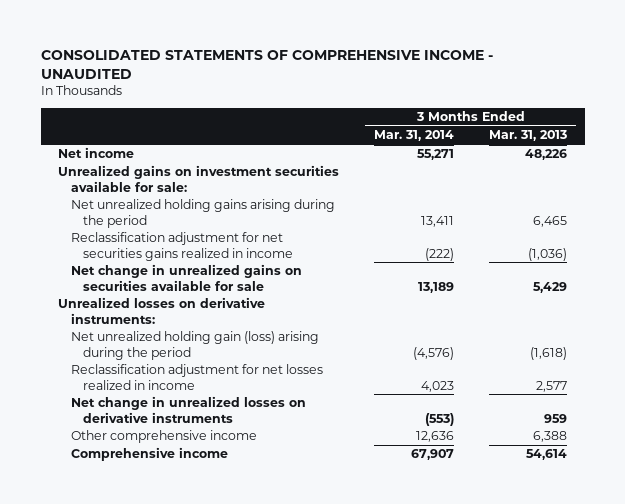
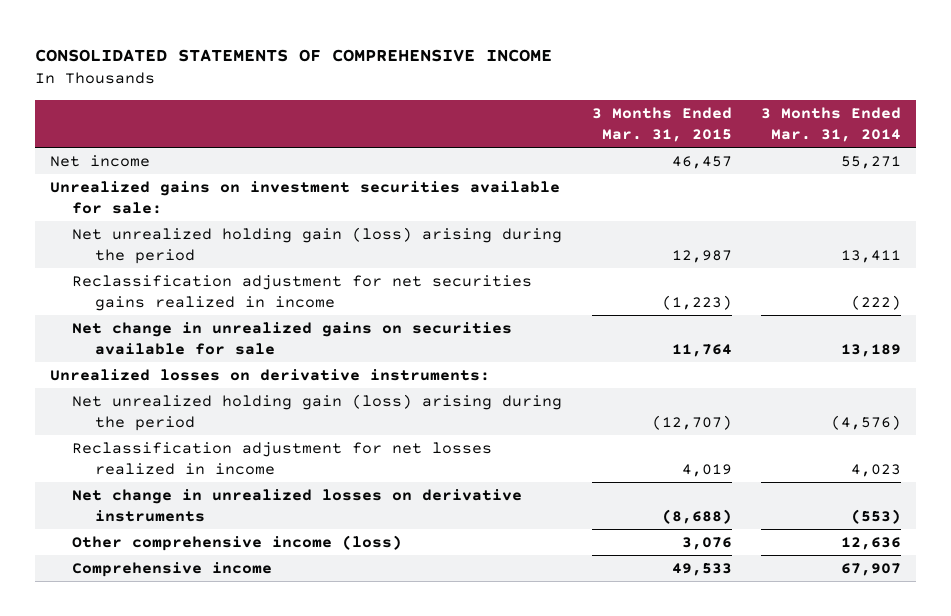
- CONSOLIDATED STATEMENTS OF COMPREHENSIVE INCOME - UNAUDITED
+ CONSOLIDATED STATEMENTS OF COMPREHENSIVE INCOME
- | 3 Months Ended Mar. 31, 2014 | 3 Months Ended Mar. 31, 2013
+ | 3 Months Ended Mar. 31, 2015 | 3 Months Ended Mar. 31, 2014
- Net unrealized holding gains arising during the period | 13,411 | 6,465
+ Net unrealized holding gain (loss) arising during the period | 12,987 | 13,411
- Other comprehensive income | 12,636 | 6,388
+ Other comprehensive income (loss) | 3,076 | 12,636

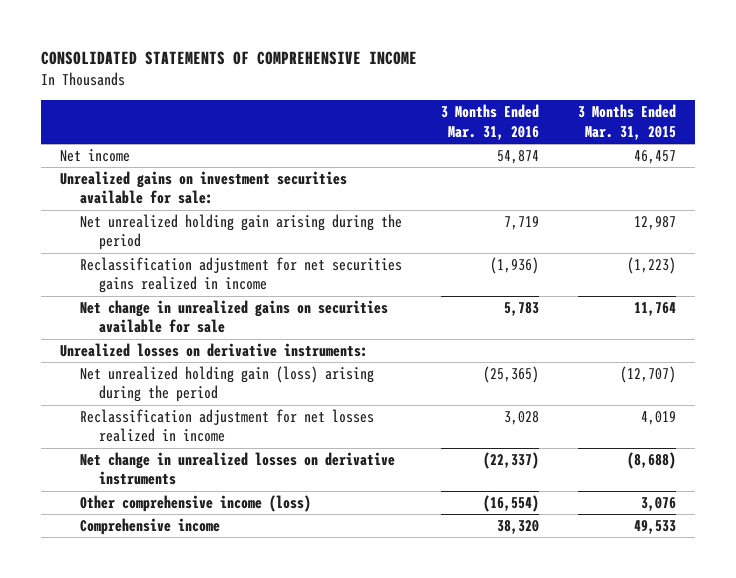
- | 3 Months Ended Mar. 31, 2015 | 3 Months Ended Mar. 31, 2014
+ | 3 Months Ended Mar. 31, 2016 | 3 Months Ended Mar. 31, 2015
- Net unrealized holding gain (loss) arising during the period | 12,987 | 13,411
+ Net unrealized holding gain arising during the period | 7,719 | 12,987

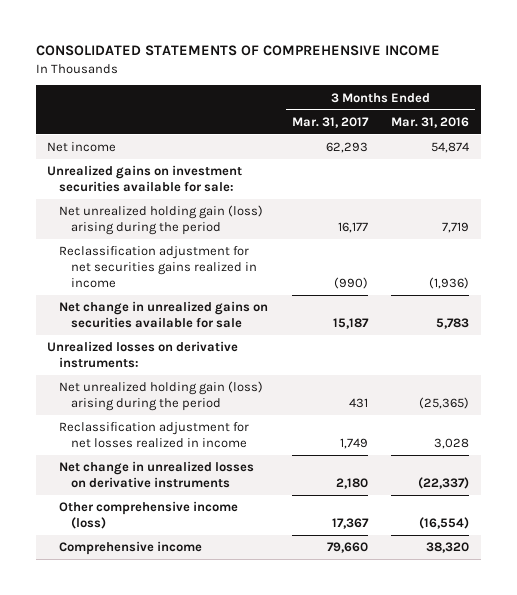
- | 3 Months Ended Mar. 31, 2016 | 3 Months Ended Mar. 31, 2015
+ | 3 Months Ended Mar. 31, 2017 | 3 Months Ended Mar. 31, 2016
- Net unrealized holding gain arising during the period | 7,719 | 12,987
+ Net unrealized holding gain (loss) arising during the period | 16,177 | 7,719

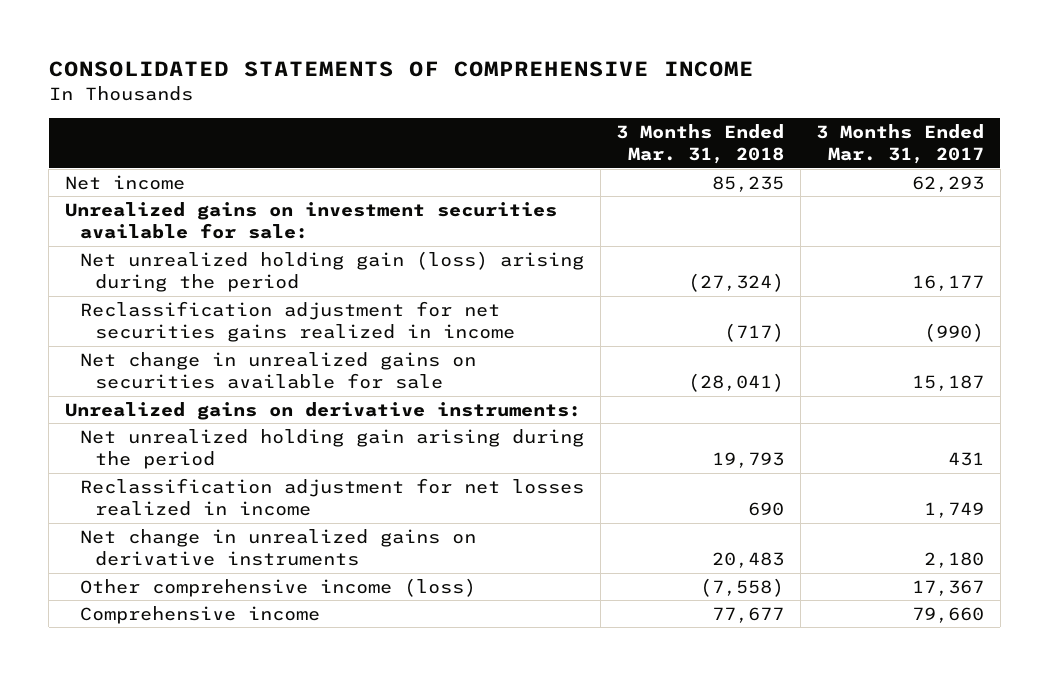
- | 3 Months Ended Mar. 31, 2017 | 3 Months Ended Mar. 31, 2016
+ | 3 Months Ended Mar. 31, 2018 | 3 Months Ended Mar. 31, 2017
- Unrealized losses on derivative instruments:
- Net unrealized holding gain (loss) arising during the period | 431 | (25,365)
+ Unrealized gains on derivative instruments:
+ Net unrealized holding gain arising during the period | 19,793 | 431
- Net change in unrealized losses on derivative instruments | 2,180 | (22,337)
+ Net change in unrealized gains on derivative instruments | 20,483 | 2,180

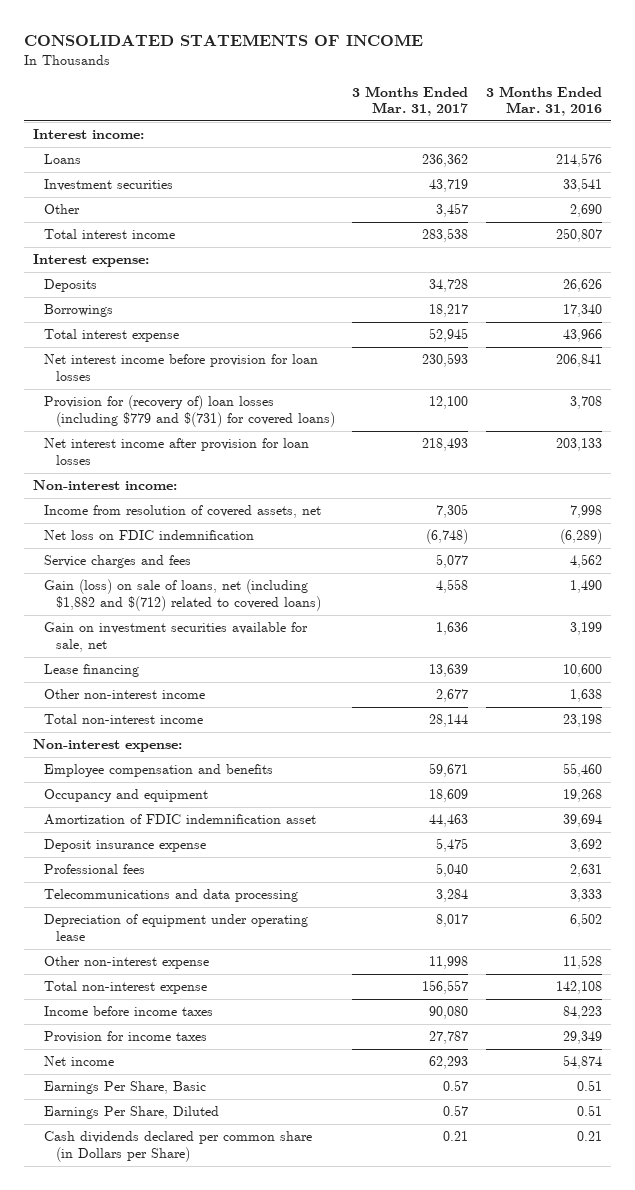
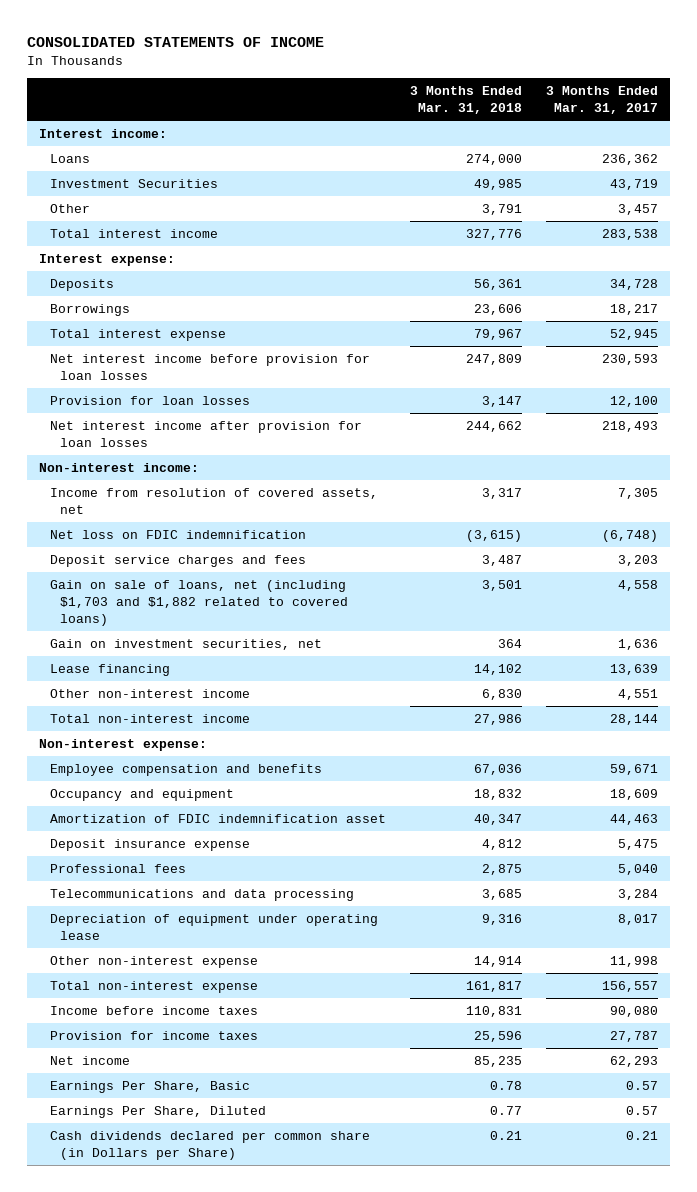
- | 3 Months Ended Mar. 31, 2017 | 3 Months Ended Mar. 31, 2016
+ | 3 Months Ended Mar. 31, 2018 | 3 Months Ended Mar. 31, 2017
- Investment securities | 43,719 | 33,541
+ Investment Securities | 49,985 | 43,719
- Provision for (recovery of) loan losses (including $779 and $(731) for covered loans) | 12,100 | 3,708
+ Provision for loan losses | 3,147 | 12,100
- Service charges and fees | 5,077 | 4,562
- Gain (loss) on sale of loans, net (including $1,882 and $(712) related to covered loans) | 4,558 | 1,490
- Gain on investment securities available for sale, net | 1,636 | 3,199
+ Deposit service charges and fees | 3,487 | 3,203
+ Gain on sale of loans, net (including $1,703 and $1,882 related to covered loans) | 3,501 | 4,558
+ Gain on investment securities, net | 364 | 1,636
- Other non-interest income | 2,677 | 1,638
+ Other non-interest income | 6,830 | 4,551

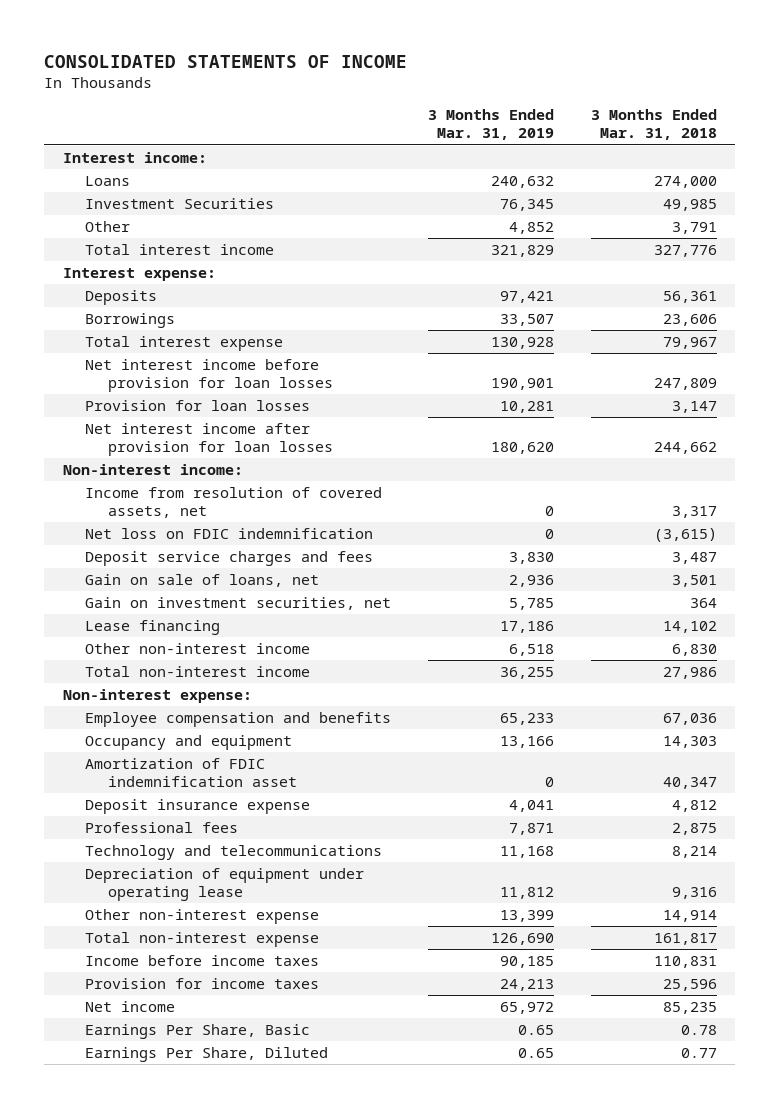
- | 3 Months Ended Mar. 31, 2018 | 3 Months Ended Mar. 31, 2017
+ | 3 Months Ended Mar. 31, 2019 | 3 Months Ended Mar. 31, 2018
- Gain on sale of loans, net (including $1,703 and $1,882 related to covered loans) | 3,501 | 4,558
+ Gain on sale of loans, net | 2,936 | 3,501
- Occupancy and equipment | 18,832 | 18,609
+ Occupancy and equipment | 13,166 | 14,303
- Telecommunications and data processing | 3,685 | 3,284
+ Technology and telecommunications | 11,168 | 8,214
- Cash dividends declared per common share (in Dollars per Share) | 0.21 | 0.21

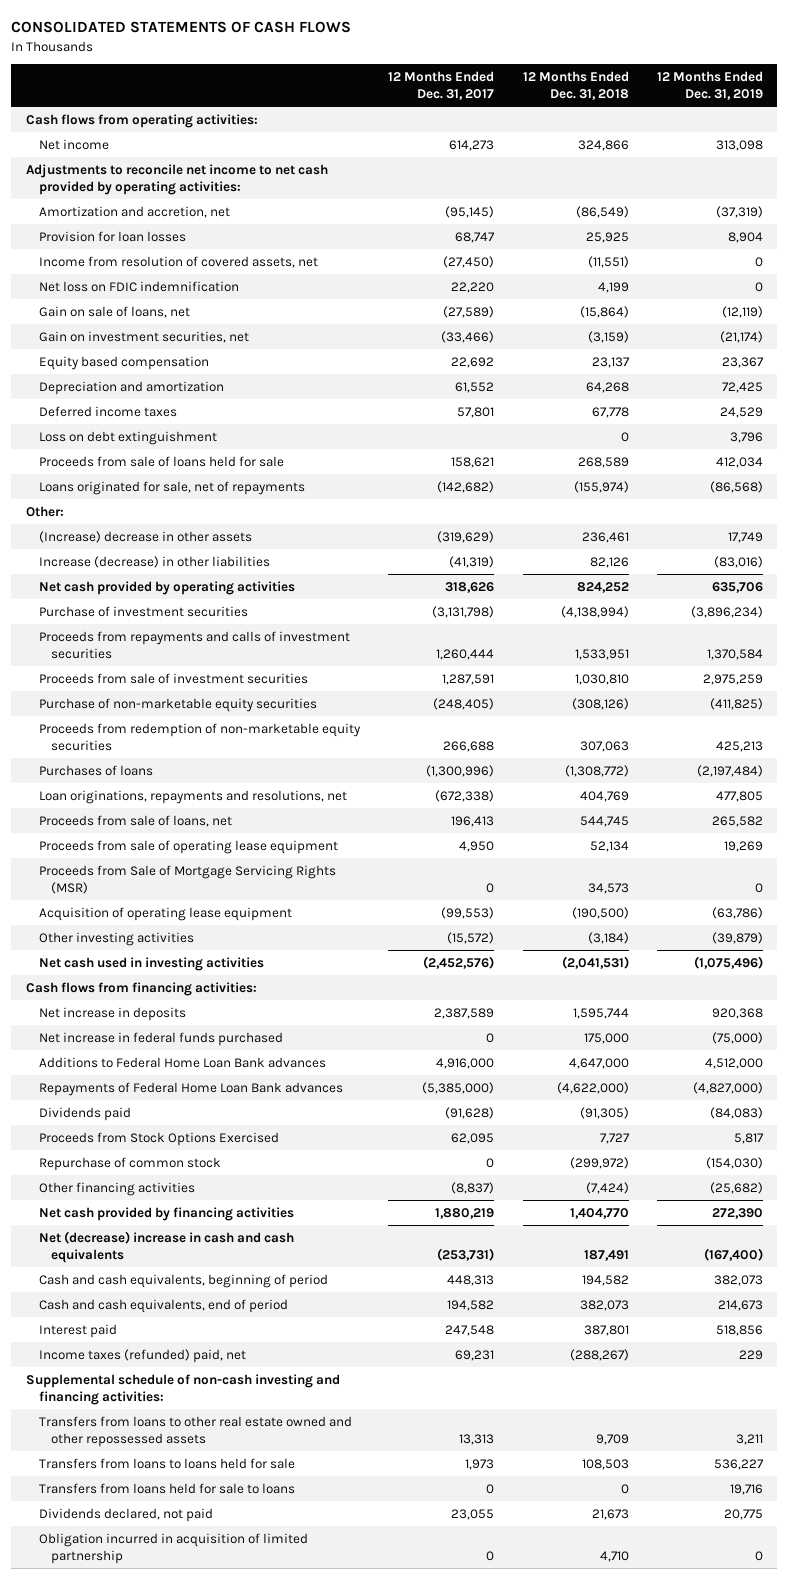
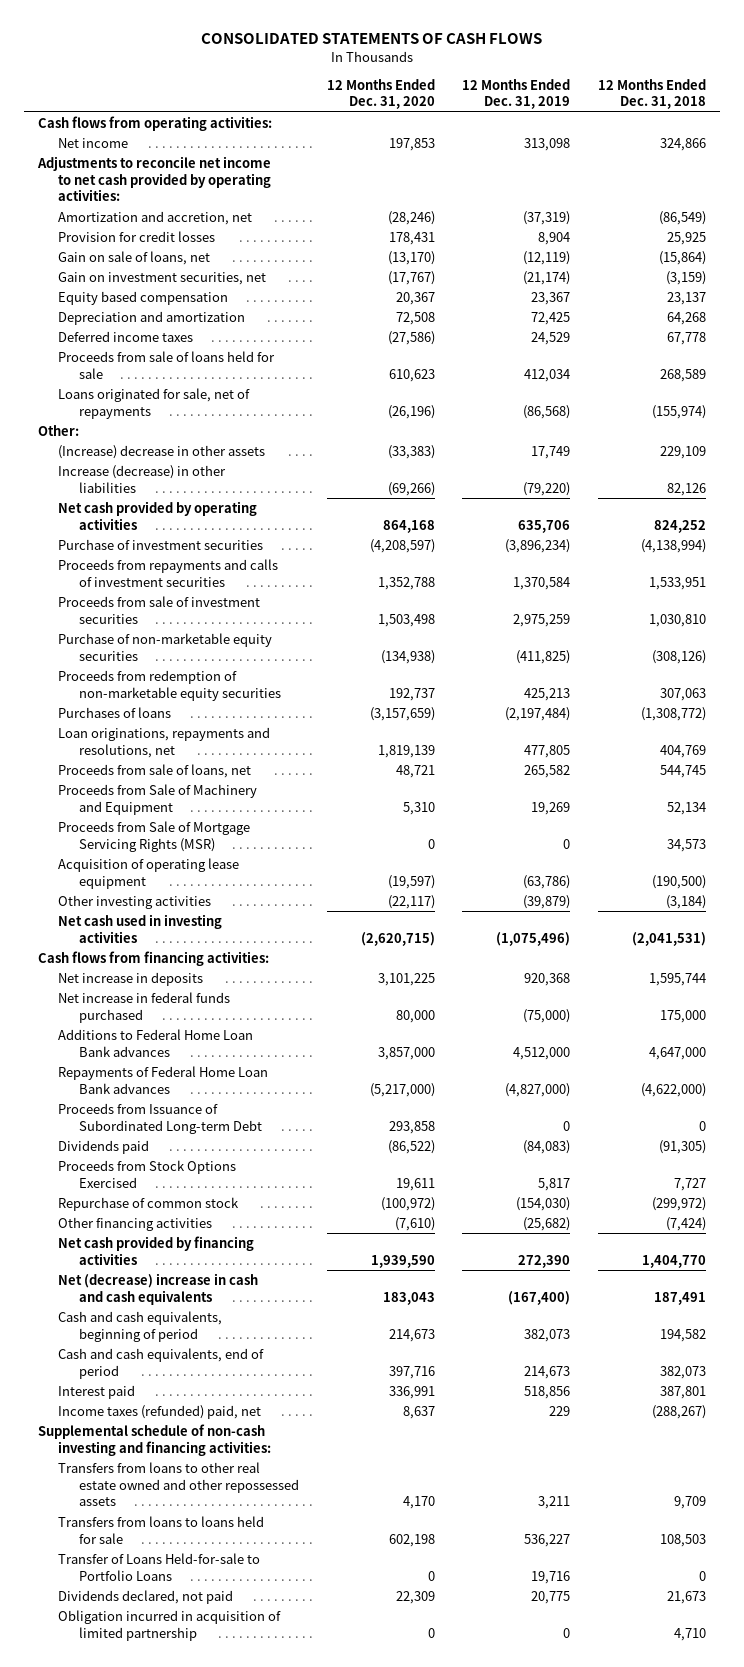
- | 12 Months Ended Dec. 31, 2017 | 12 Months Ended Dec. 31, 2018 | 12 Months Ended Dec. 31, 2019
+ | 12 Months Ended Dec. 31, 2020 | 12 Months Ended Dec. 31, 2019 | 12 Months Ended Dec. 31, 2018
- Provision for loan losses | 68,747 | 25,925 | 8,904
- Income from resolution of covered assets, net | (27,450) | (11,551) | 0
- Net loss on FDIC indemnification | 22,220 | 4,199 | 0
+ Provision for credit losses | 178,431 | 8,904 | 25,925
- Loss on debt extinguishment | | 0 | 3,796
- (Increase) decrease in other assets | (319,629) | 236,461 | 17,749
- Increase (decrease) in other liabilities | (41,319) | 82,126 | (83,016)
+ (Increase) decrease in other assets | (33,383) | 17,749 | 229,109
+ Increase (decrease) in other liabilities | (69,266) | (79,220) | 82,126
- Proceeds from sale of operating lease equipment | 4,950 | 52,134 | 19,269
+ Proceeds from Sale of Machinery and Equipment | 5,310 | 19,269 | 52,134
+ Proceeds from Issuance of Subordinated Long-term Debt | 293,858 | 0 | 0
- Transfers from loans held for sale to loans | 0 | 0 | 19,716
+ Transfer of Loans Held-for-sale to Portfolio Loans | 0 | 19,716 | 0

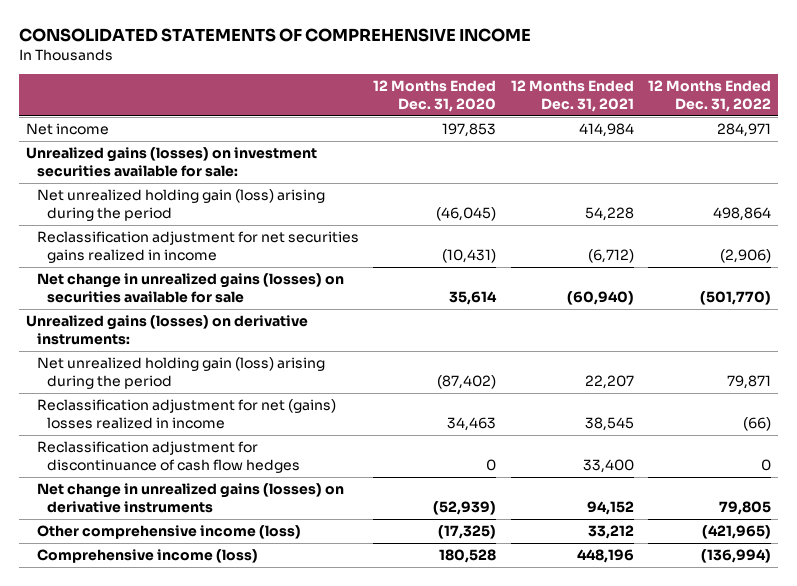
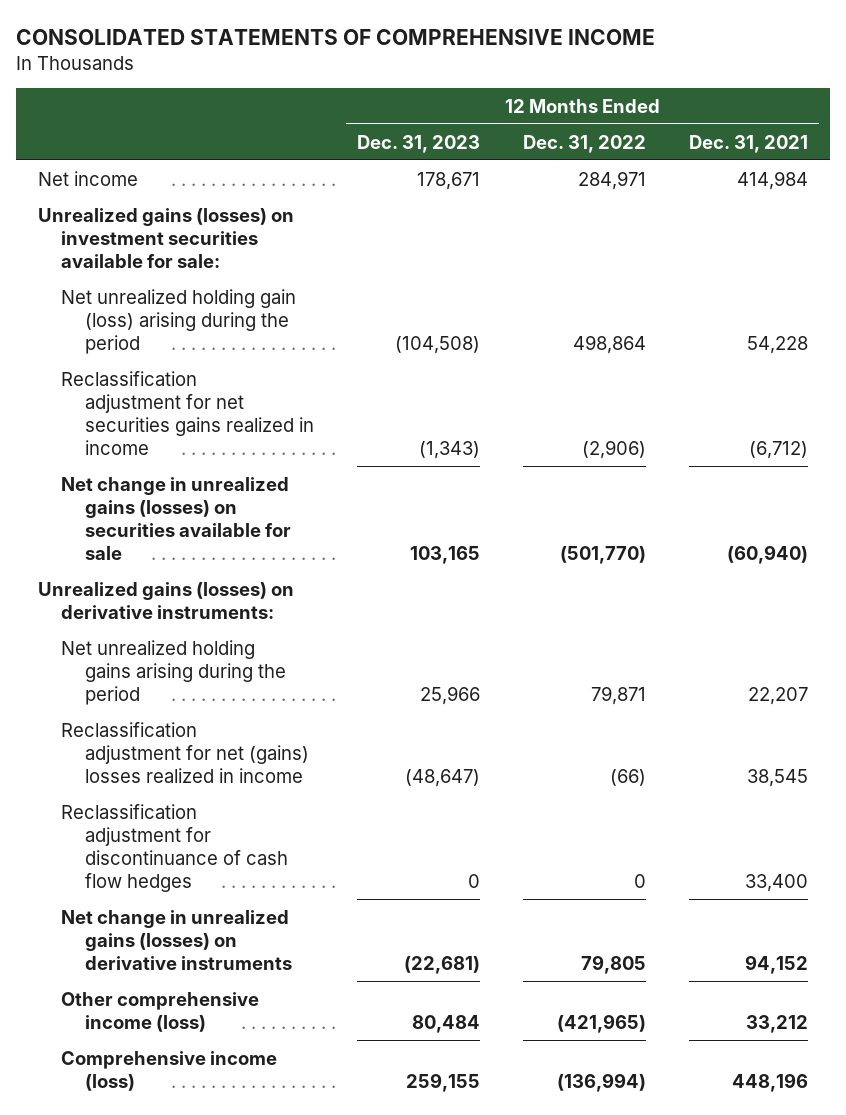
- | 12 Months Ended Dec. 31, 2020 | 12 Months Ended Dec. 31, 2021 | 12 Months Ended Dec. 31, 2022
+ | 12 Months Ended Dec. 31, 2023 | 12 Months Ended Dec. 31, 2022 | 12 Months Ended Dec. 31, 2021
- Net unrealized holding gain (loss) arising during the period | (87,402) | 22,207 | 79,871
+ Net unrealized holding gains arising during the period | 25,966 | 79,871 | 22,207

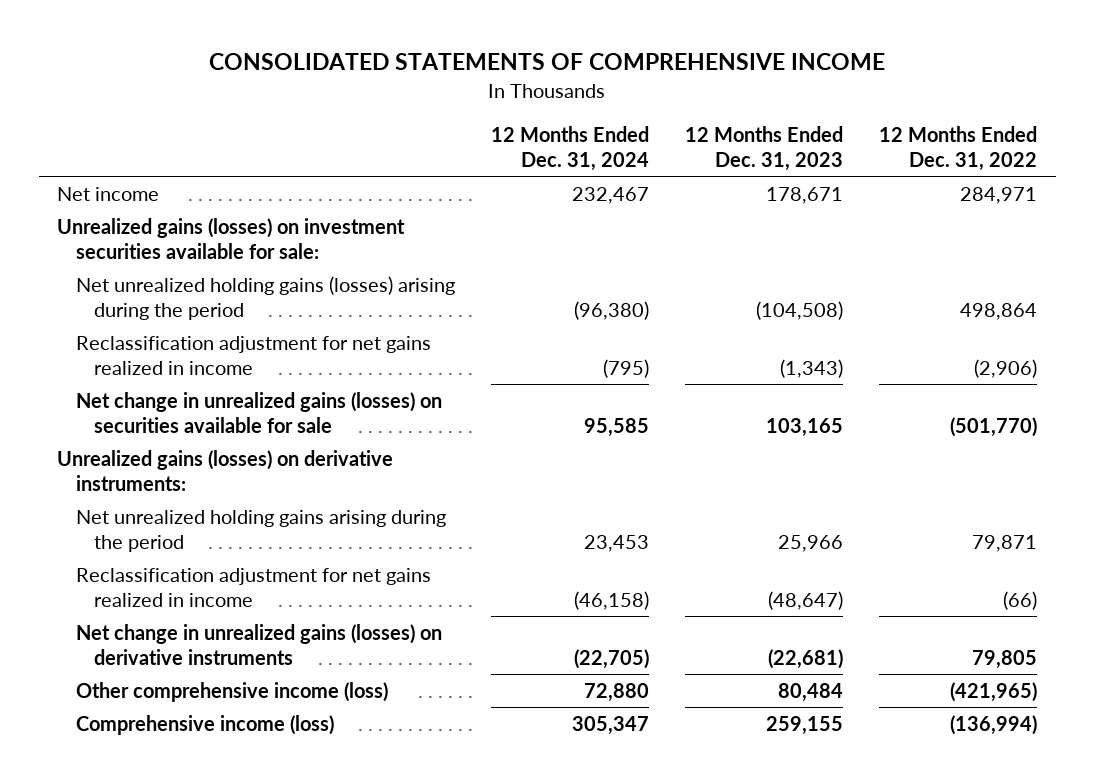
- | 12 Months Ended Dec. 31, 2023 | 12 Months Ended Dec. 31, 2022 | 12 Months Ended Dec. 31, 2021
+ | 12 Months Ended Dec. 31, 2024 | 12 Months Ended Dec. 31, 2023 | 12 Months Ended Dec. 31, 2022
- Net unrealized holding gain (loss) arising during the period | (104,508) | 498,864 | 54,228
- Reclassification adjustment for net securities gains realized in income | (1,343) | (2,906) | (6,712)
+ Net unrealized holding gains (losses) arising during the period | (96,380) | (104,508) | 498,864
+ Reclassification adjustment for net gains realized in income | (795) | (1,343) | (2,906)
- Reclassification adjustment for net (gains) losses realized in income | (48,647) | (66) | 38,545
- Reclassification adjustment for discontinuance of cash flow hedges | 0 | 0 | 33,400
+ Reclassification adjustment for net gains realized in income | (46,158) | (48,647) | (66)

